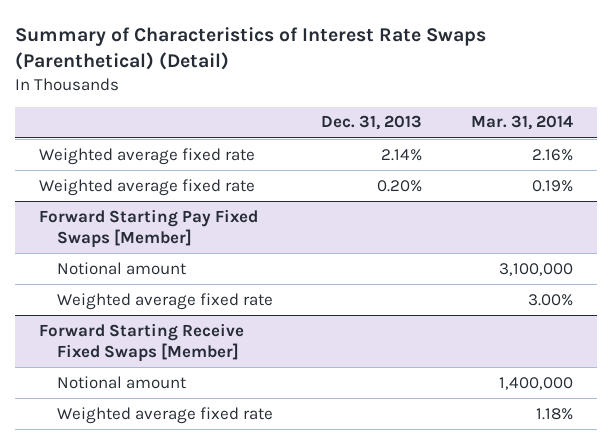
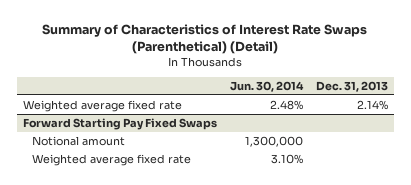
- | Dec. 31, 2013 | Mar. 31, 2014
+ | Jun. 30, 2014 | Dec. 31, 2013
- Weighted average fixed rate | 0.20% | 0.19%
- Forward Starting Pay Fixed Swaps [Member]
+ Forward Starting Pay Fixed Swaps
- Forward Starting Receive Fixed Swaps [Member]
- Notional amount | | 1,400,000
- Weighted average fixed rate | | 1.18%

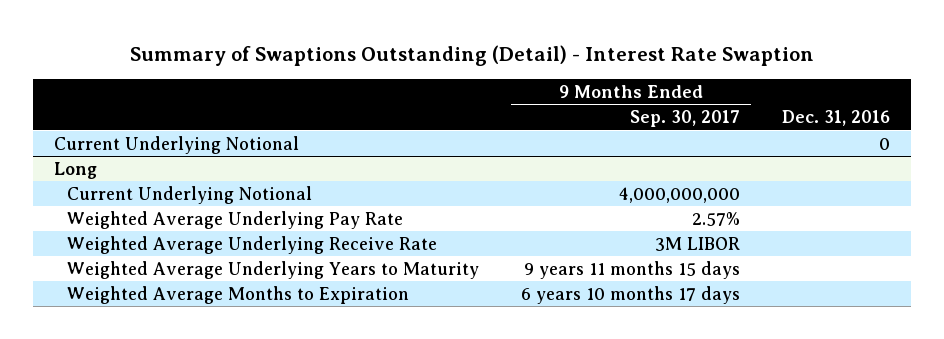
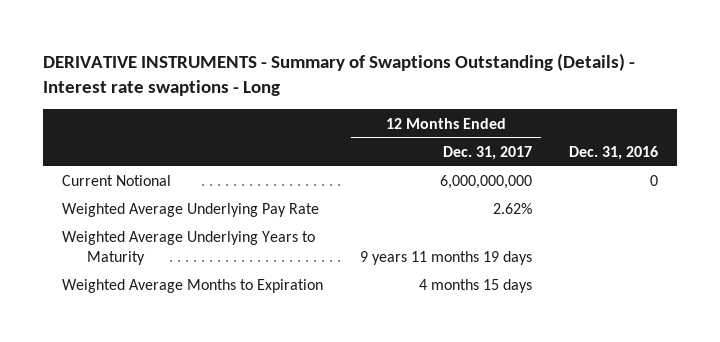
- Summary of Swaptions Outstanding (Detail) - Interest Rate Swaption
+ DERIVATIVE INSTRUMENTS - Summary of Swaptions Outstanding (Details) - Interest rate swaptions - Long
- | 9 Months Ended Sep. 30, 2017 | Dec. 31, 2016
+ | 12 Months Ended Dec. 31, 2017 | Dec. 31, 2016
- Current Underlying Notional | | 0
- Long
- Current Underlying Notional | 4,000,000,000 |
- Weighted Average Underlying Pay Rate | 2.57% |
- Weighted Average Underlying Receive Rate | 3M LIBOR |
- Weighted Average Underlying Years to Maturity | 9 years 11 months 15 days |
- Weighted Average Months to Expiration | 6 years 10 months 17 days |
+ Current Notional | 6,000,000,000 | 0
+ Weighted Average Underlying Pay Rate | 2.62% |
+ Weighted Average Underlying Years to Maturity | 9 years 11 months 19 days |
+ Weighted Average Months to Expiration | 4 months 15 days |

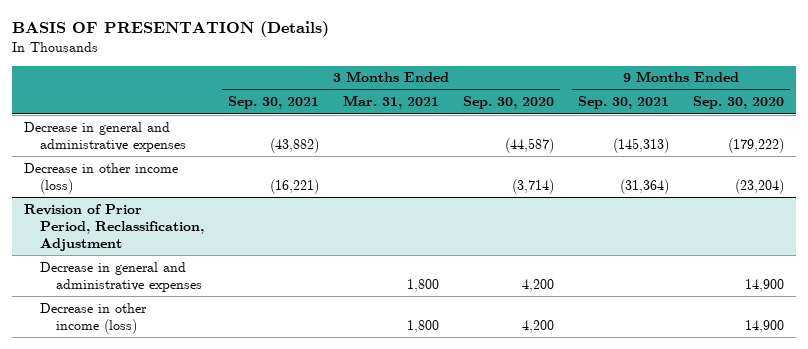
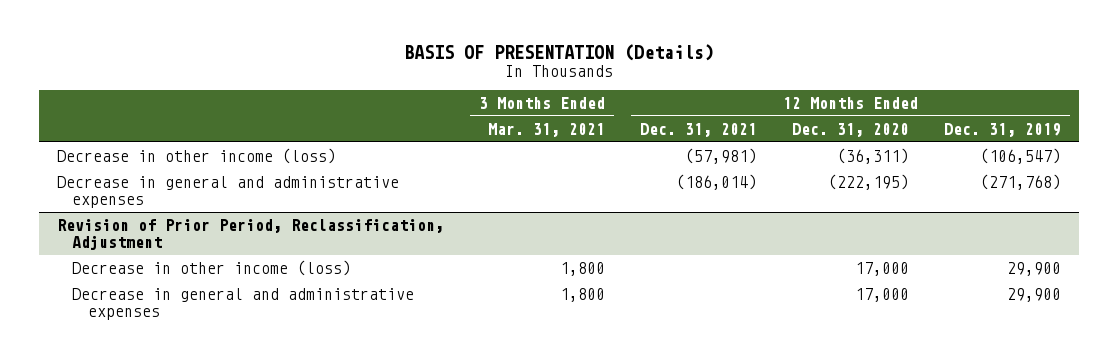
- | 3 Months Ended Sep. 30, 2021 | 3 Months Ended Mar. 31, 2021 | 3 Months Ended Sep. 30, 2020 | 9 Months Ended Sep. 30, 2021 | 9 Months Ended Sep. 30, 2020
+ | 3 Months Ended Mar. 31, 2021 | 12 Months Ended Dec. 31, 2021 | 12 Months Ended Dec. 31, 2020 | 12 Months Ended Dec. 31, 2019
moved down: Decrease in general and administrative expenses | | (186,014) | (222,195) | (271,768)
@ Revision of Prior Period, Reclassification, Adjustment
moved down: Decrease in general and administrative expenses | 1,800 | | 17,000 | 29,900

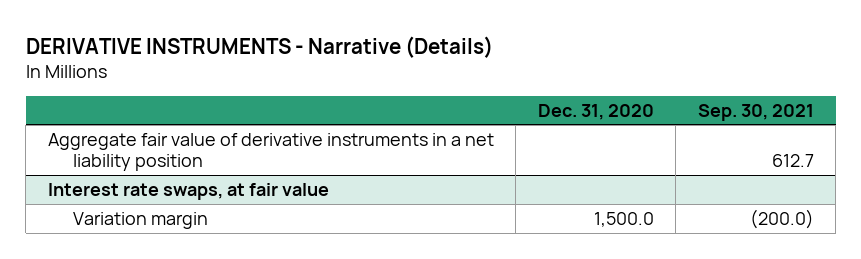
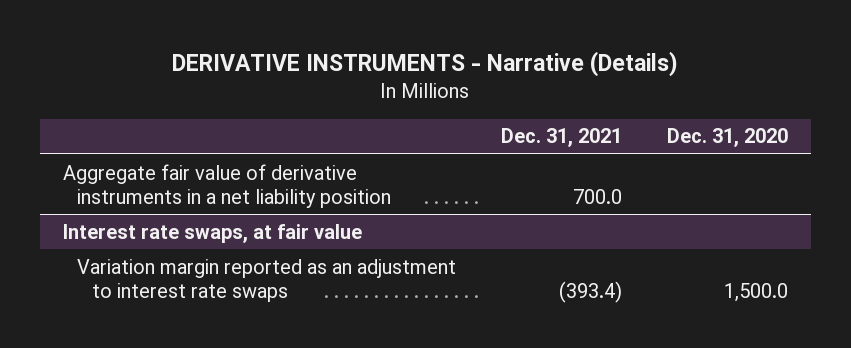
- | Dec. 31, 2020 | Sep. 30, 2021
+ | Dec. 31, 2021 | Dec. 31, 2020
@ Interest rate swaps, at fair value
- Variation margin | 1,500.0 | (200.0)
+ Variation margin reported as an adjustment to interest rate swaps | (393.4) | 1,500.0

